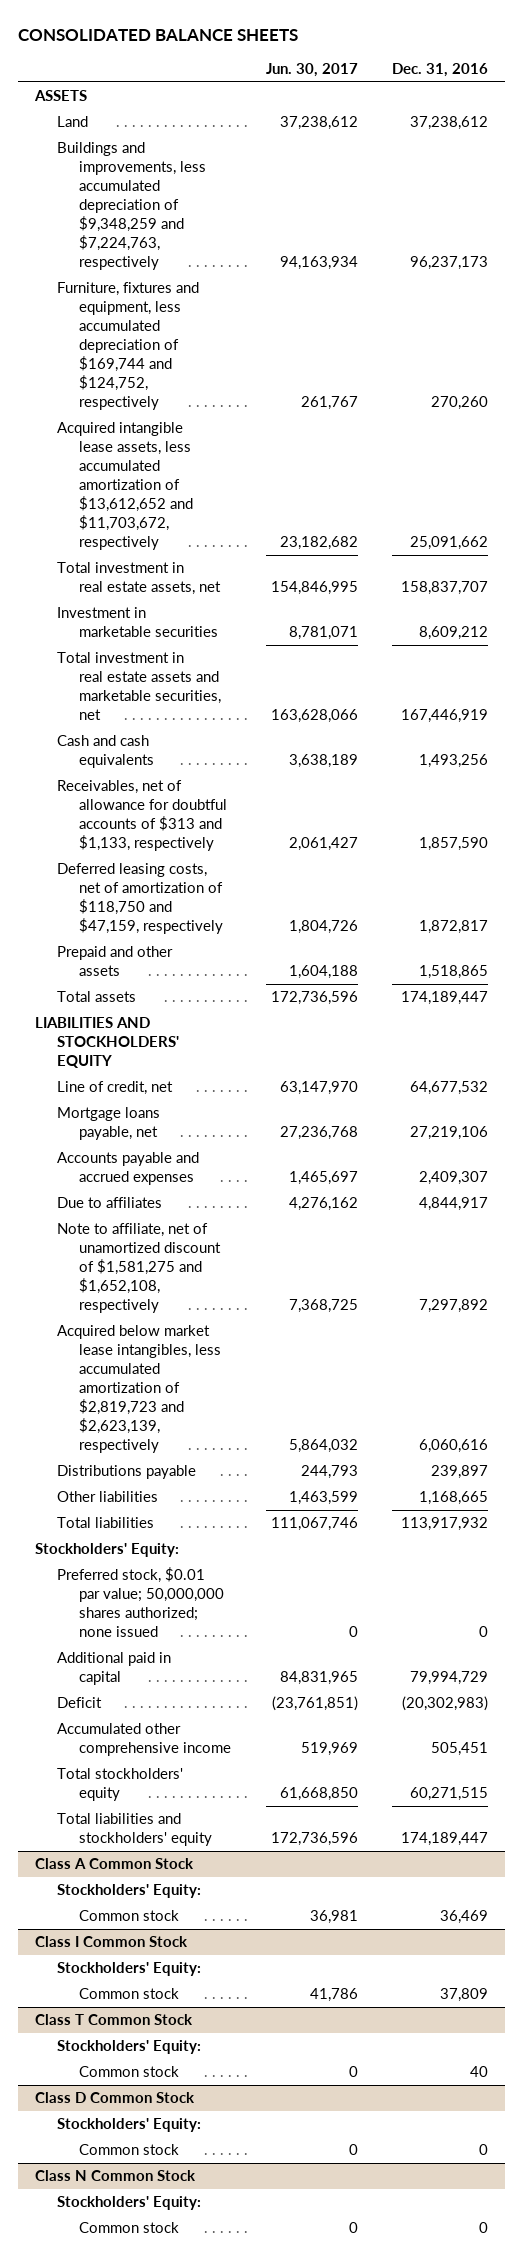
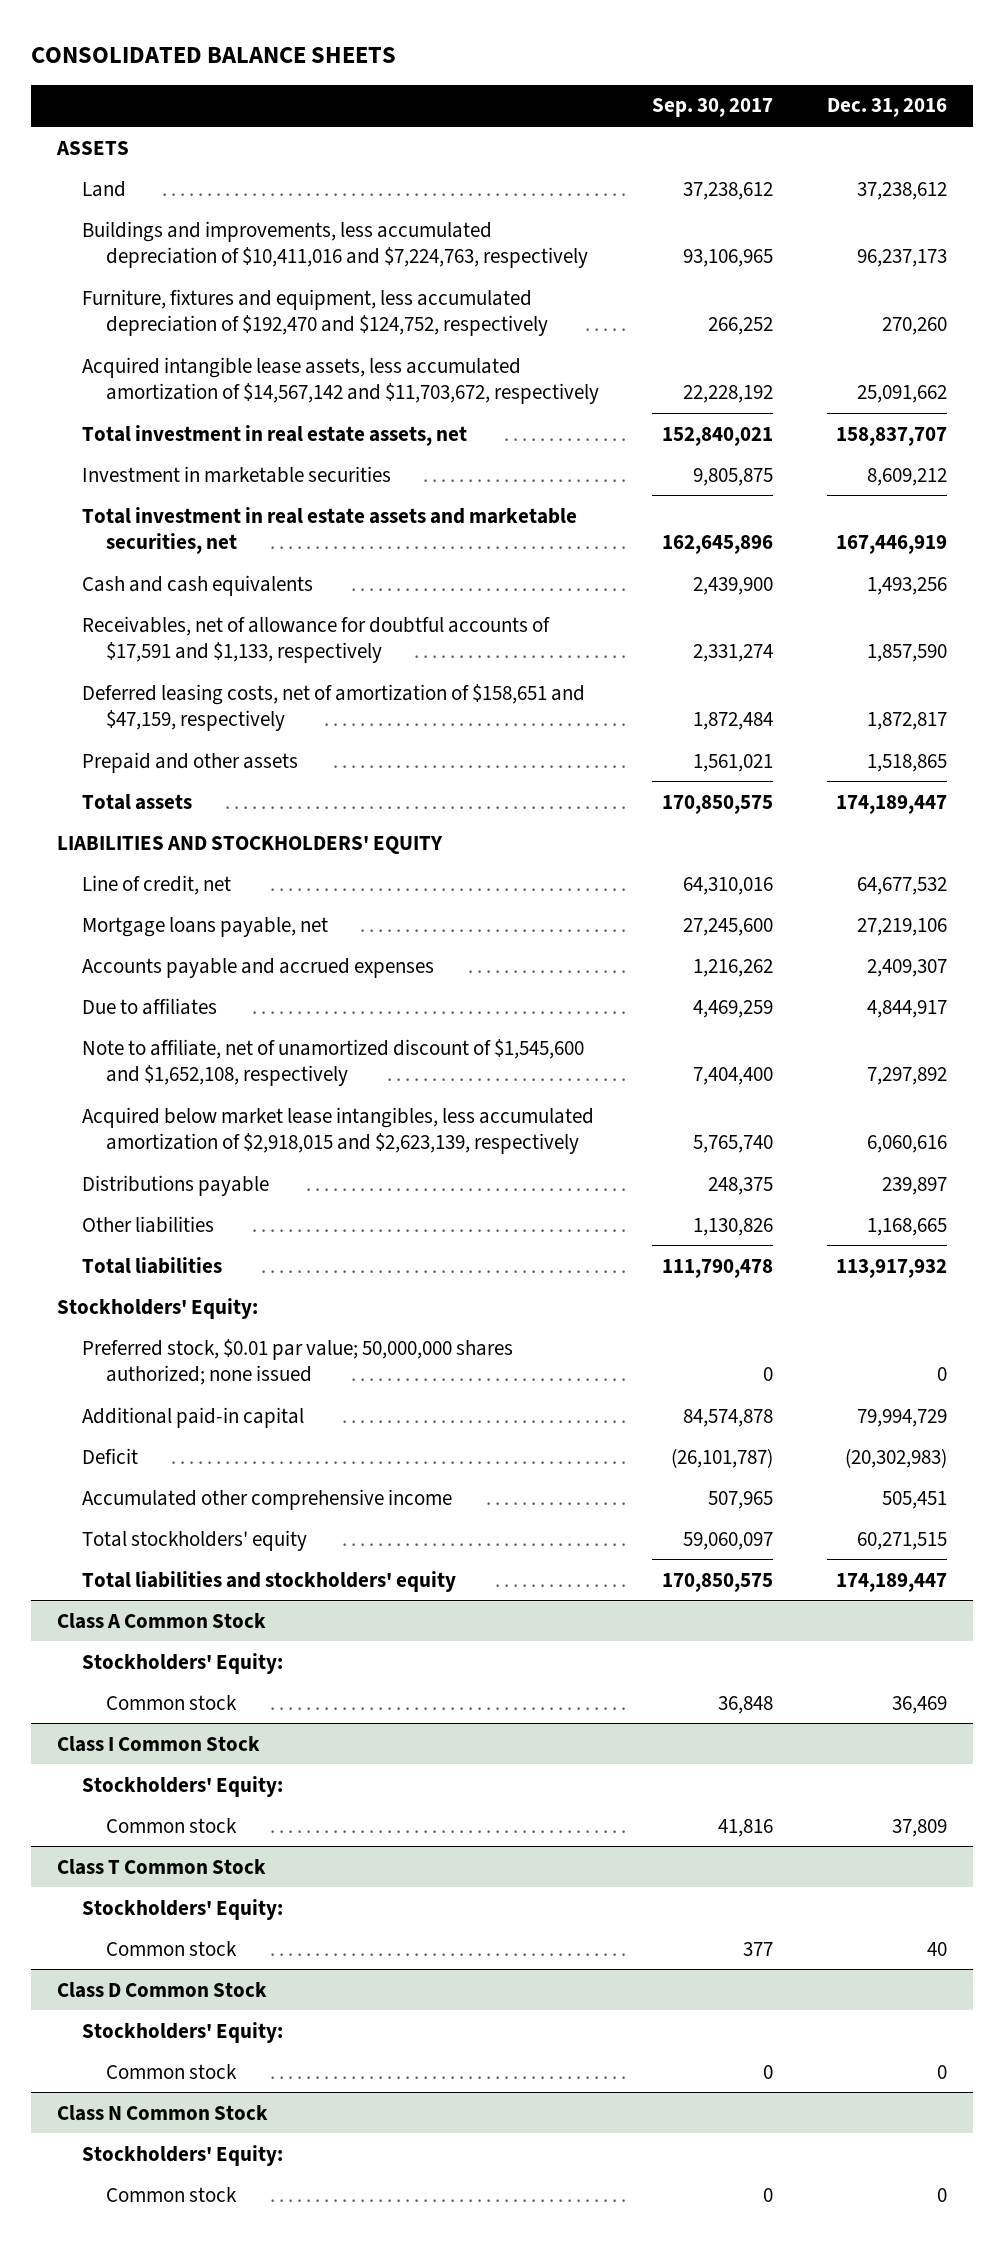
- | Jun. 30, 2017 | Dec. 31, 2016
+ | Sep. 30, 2017 | Dec. 31, 2016
- Buildings and improvements, less accumulated depreciation of $9,348,259 and $7,224,763, respectively | 94,163,934 | 96,237,173
- Furniture, fixtures and equipment, less accumulated depreciation of $169,744 and $124,752, respectively | 261,767 | 270,260
- Acquired intangible lease assets, less accumulated amortization of $13,612,652 and $11,703,672, respectively | 23,182,682 | 25,091,662
+ Buildings and improvements, less accumulated depreciation of $10,411,016 and $7,224,763, respectively | 93,106,965 | 96,237,173
+ Furniture, fixtures and equipment, less accumulated depreciation of $192,470 and $124,752, respectively | 266,252 | 270,260
+ Acquired intangible lease assets, less accumulated amortization of $14,567,142 and $11,703,672, respectively | 22,228,192 | 25,091,662
- Receivables, net of allowance for doubtful accounts of $313 and $1,133, respectively | 2,061,427 | 1,857,590
- Deferred leasing costs, net of amortization of $118,750 and $47,159, respectively | 1,804,726 | 1,872,817
+ Receivables, net of allowance for doubtful accounts of $17,591 and $1,133, respectively | 2,331,274 | 1,857,590
+ Deferred leasing costs, net of amortization of $158,651 and $47,159, respectively | 1,872,484 | 1,872,817
- Note to affiliate, net of unamortized discount of $1,581,275 and $1,652,108, respectively | 7,368,725 | 7,297,892
- Acquired below market lease intangibles, less accumulated amortization of $2,819,723 and $2,623,139, respectively | 5,864,032 | 6,060,616
+ Note to affiliate, net of unamortized discount of $1,545,600 and $1,652,108, respectively | 7,404,400 | 7,297,892
+ Acquired below market lease intangibles, less accumulated amortization of $2,918,015 and $2,623,139, respectively | 5,765,740 | 6,060,616
- Additional paid in capital | 84,831,965 | 79,994,729
+ Additional paid-in capital | 84,574,878 | 79,994,729

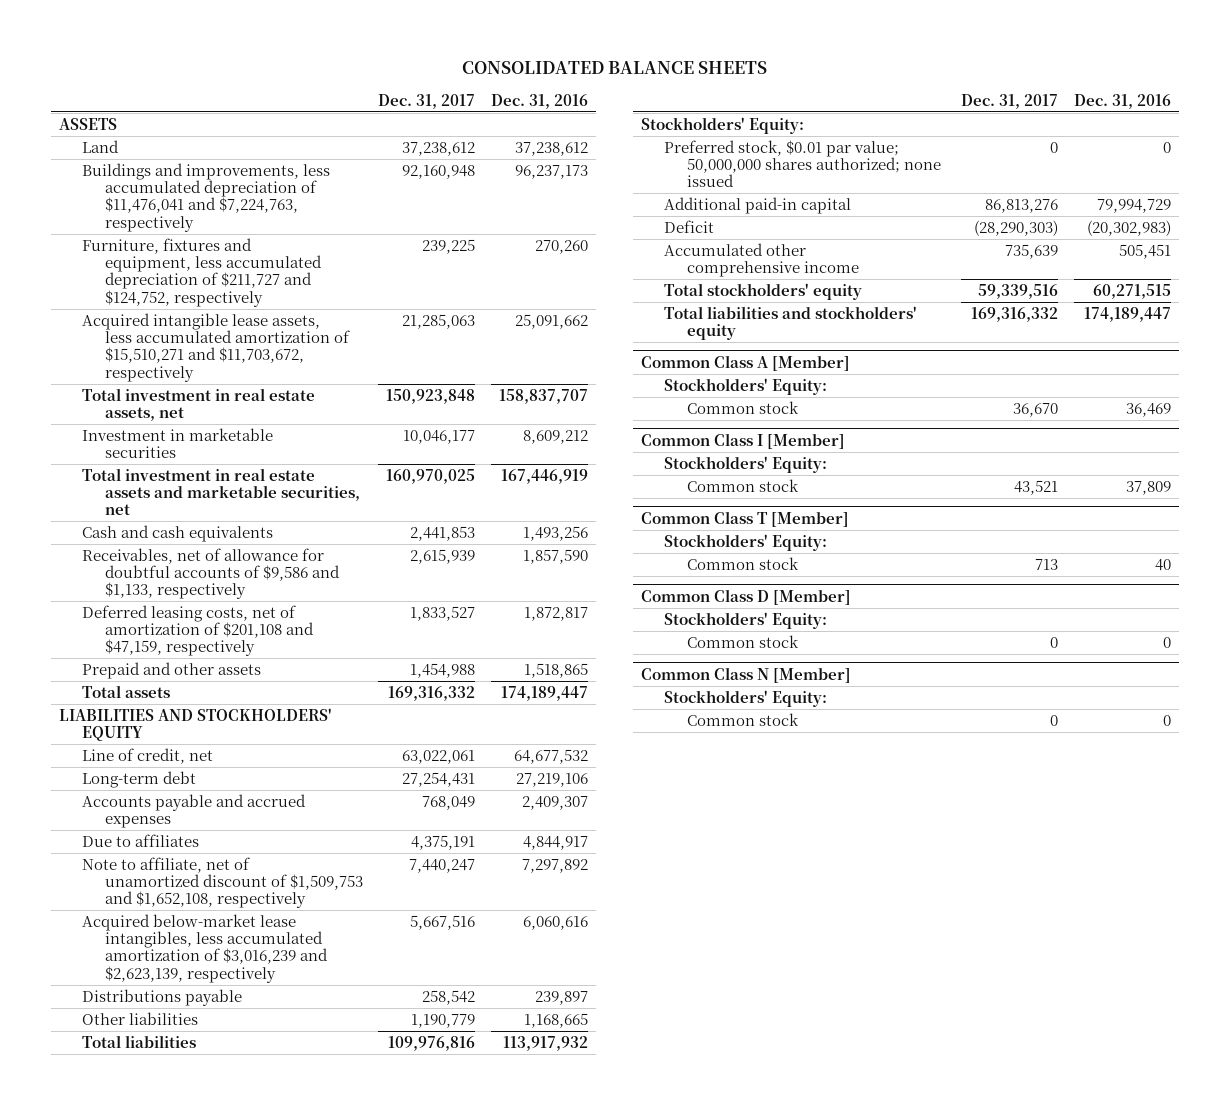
- | Sep. 30, 2017 | Dec. 31, 2016
+ | Dec. 31, 2017 | Dec. 31, 2016
- Buildings and improvements, less accumulated depreciation of $10,411,016 and $7,224,763, respectively | 93,106,965 | 96,237,173
- Furniture, fixtures and equipment, less accumulated depreciation of $192,470 and $124,752, respectively | 266,252 | 270,260
- Acquired intangible lease assets, less accumulated amortization of $14,567,142 and $11,703,672, respectively | 22,228,192 | 25,091,662
+ Buildings and improvements, less accumulated depreciation of $11,476,041 and $7,224,763, respectively | 92,160,948 | 96,237,173
+ Furniture, fixtures and equipment, less accumulated depreciation of $211,727 and $124,752, respectively | 239,225 | 270,260
+ Acquired intangible lease assets, less accumulated amortization of $15,510,271 and $11,703,672, respectively | 21,285,063 | 25,091,662
- Receivables, net of allowance for doubtful accounts of $17,591 and $1,133, respectively | 2,331,274 | 1,857,590
- Deferred leasing costs, net of amortization of $158,651 and $47,159, respectively | 1,872,484 | 1,872,817
+ Receivables, net of allowance for doubtful accounts of $9,586 and $1,133, respectively | 2,615,939 | 1,857,590
+ Deferred leasing costs, net of amortization of $201,108 and $47,159, respectively | 1,833,527 | 1,872,817
- Mortgage loans payable, net | 27,245,600 | 27,219,106
+ Long-term debt | 27,254,431 | 27,219,106
- Note to affiliate, net of unamortized discount of $1,545,600 and $1,652,108, respectively | 7,404,400 | 7,297,892
- Acquired below market lease intangibles, less accumulated amortization of $2,918,015 and $2,623,139, respectively | 5,765,740 | 6,060,616
+ Note to affiliate, net of unamortized discount of $1,509,753 and $1,652,108, respectively | 7,440,247 | 7,297,892
+ Acquired below-market lease intangibles, less accumulated amortization of $3,016,239 and $2,623,139, respectively | 5,667,516 | 6,060,616
- Class A Common Stock
+ Common Class A [Member]
- Class I Common Stock
+ Common Class I [Member]
- Class T Common Stock
+ Common Class T [Member]
- Class D Common Stock
+ Common Class D [Member]
- Class N Common Stock
+ Common Class N [Member]

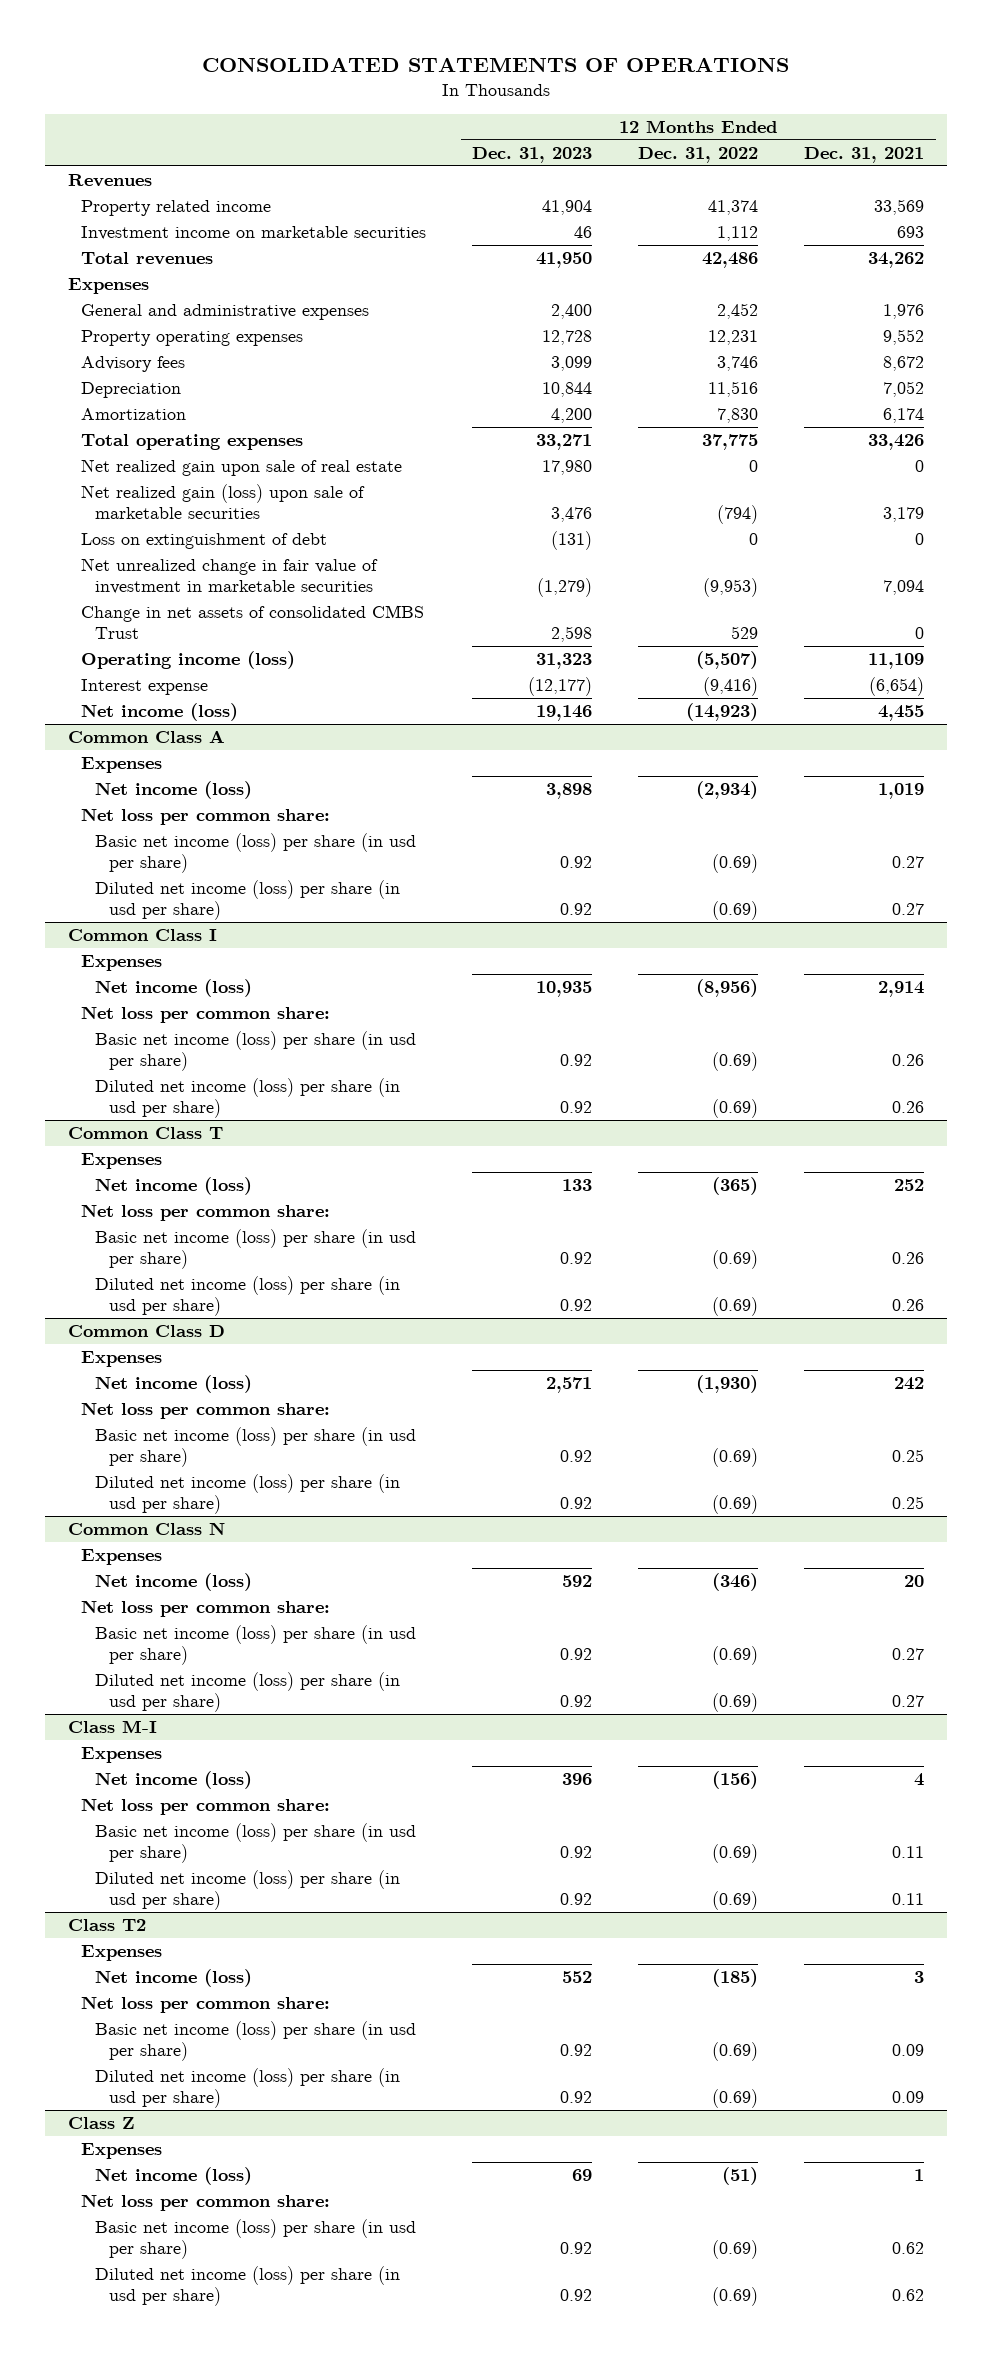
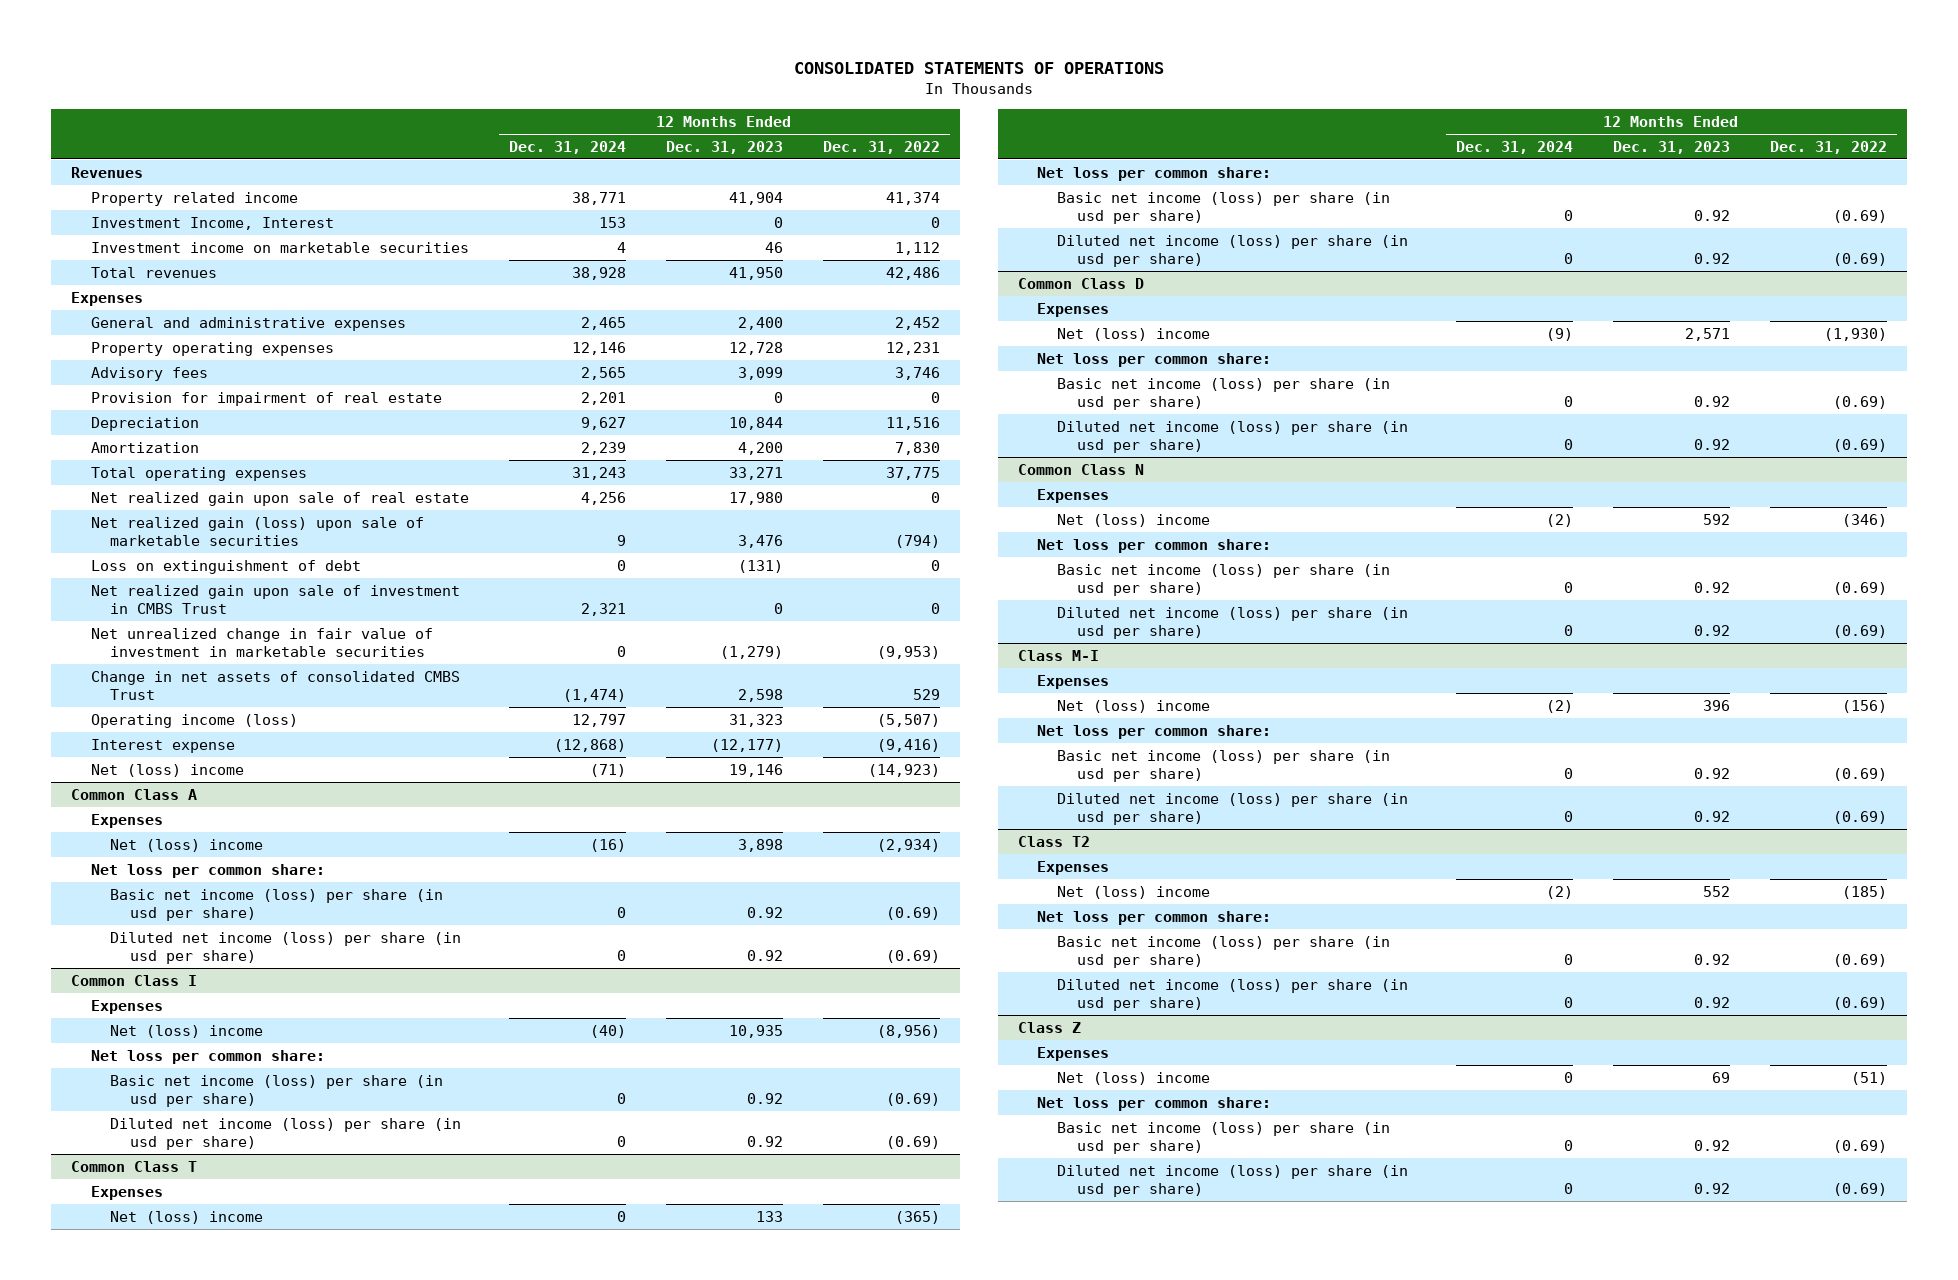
- | 12 Months Ended Dec. 31, 2023 | 12 Months Ended Dec. 31, 2022 | 12 Months Ended Dec. 31, 2021
+ | 12 Months Ended Dec. 31, 2024 | 12 Months Ended Dec. 31, 2023 | 12 Months Ended Dec. 31, 2022
+ Investment Income, Interest | 153 | 0 | 0
+ Provision for impairment of real estate | 2,201 | 0 | 0
+ Net realized gain upon sale of investment in CMBS Trust | 2,321 | 0 | 0
- Net income (loss) | 19,146 | (14,923) | 4,455
+ Net (loss) income | (71) | 19,146 | (14,923)
@ Common Class A
- Net income (loss) | 3,898 | (2,934) | 1,019
+ Net (loss) income | (16) | 3,898 | (2,934)
@ Common Class I
- Net income (loss) | 10,935 | (8,956) | 2,914
+ Net (loss) income | (40) | 10,935 | (8,956)
@ Common Class T
- Net income (loss) | 133 | (365) | 252
+ Net (loss) income | 0 | 133 | (365)
@ Common Class D
- Net income (loss) | 2,571 | (1,930) | 242
+ Net (loss) income | (9) | 2,571 | (1,930)
@ Common Class N
- Net income (loss) | 592 | (346) | 20
+ Net (loss) income | (2) | 592 | (346)
@ Class M-I
- Net income (loss) | 396 | (156) | 4
+ Net (loss) income | (2) | 396 | (156)
@ Class T2
- Net income (loss) | 552 | (185) | 3
+ Net (loss) income | (2) | 552 | (185)
@ Class Z
- Net income (loss) | 69 | (51) | 1
+ Net (loss) income | 0 | 69 | (51)

